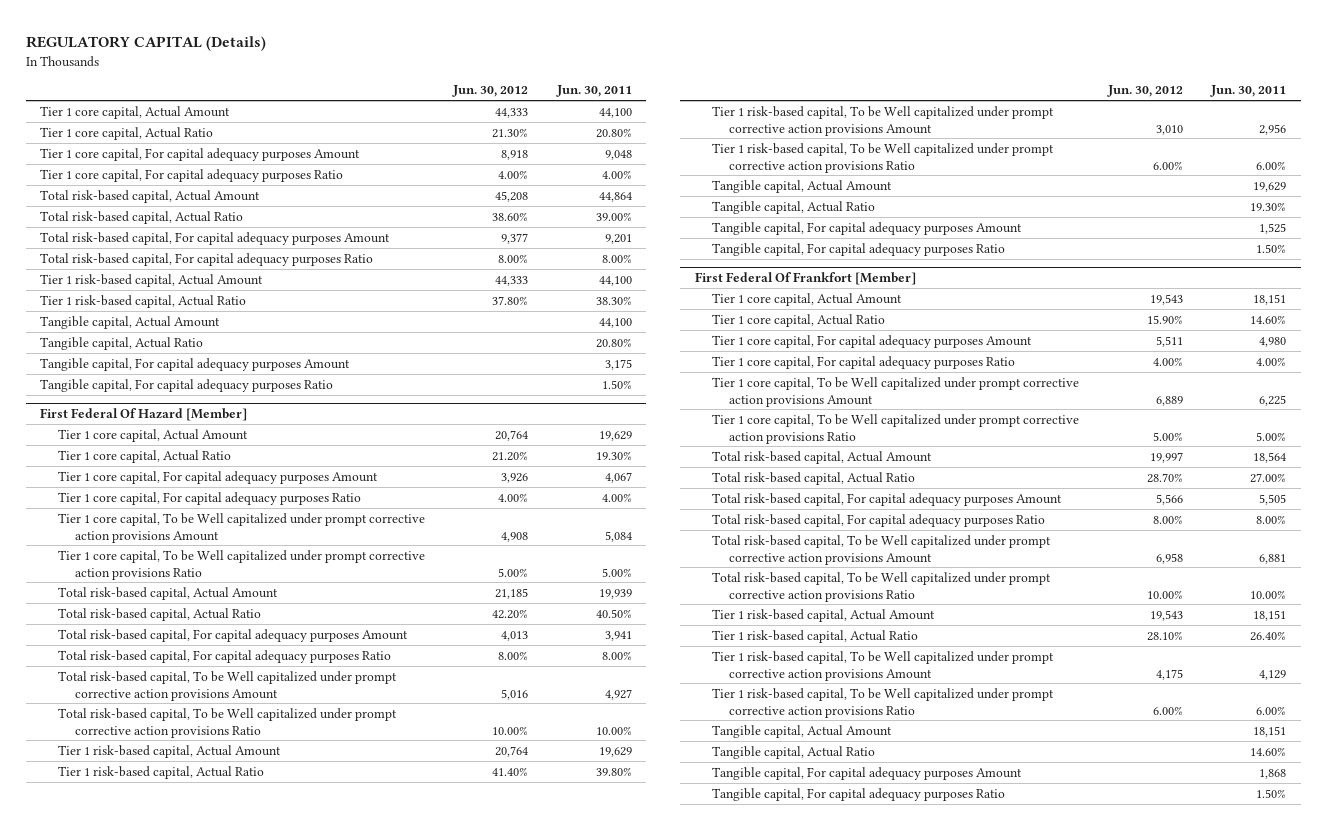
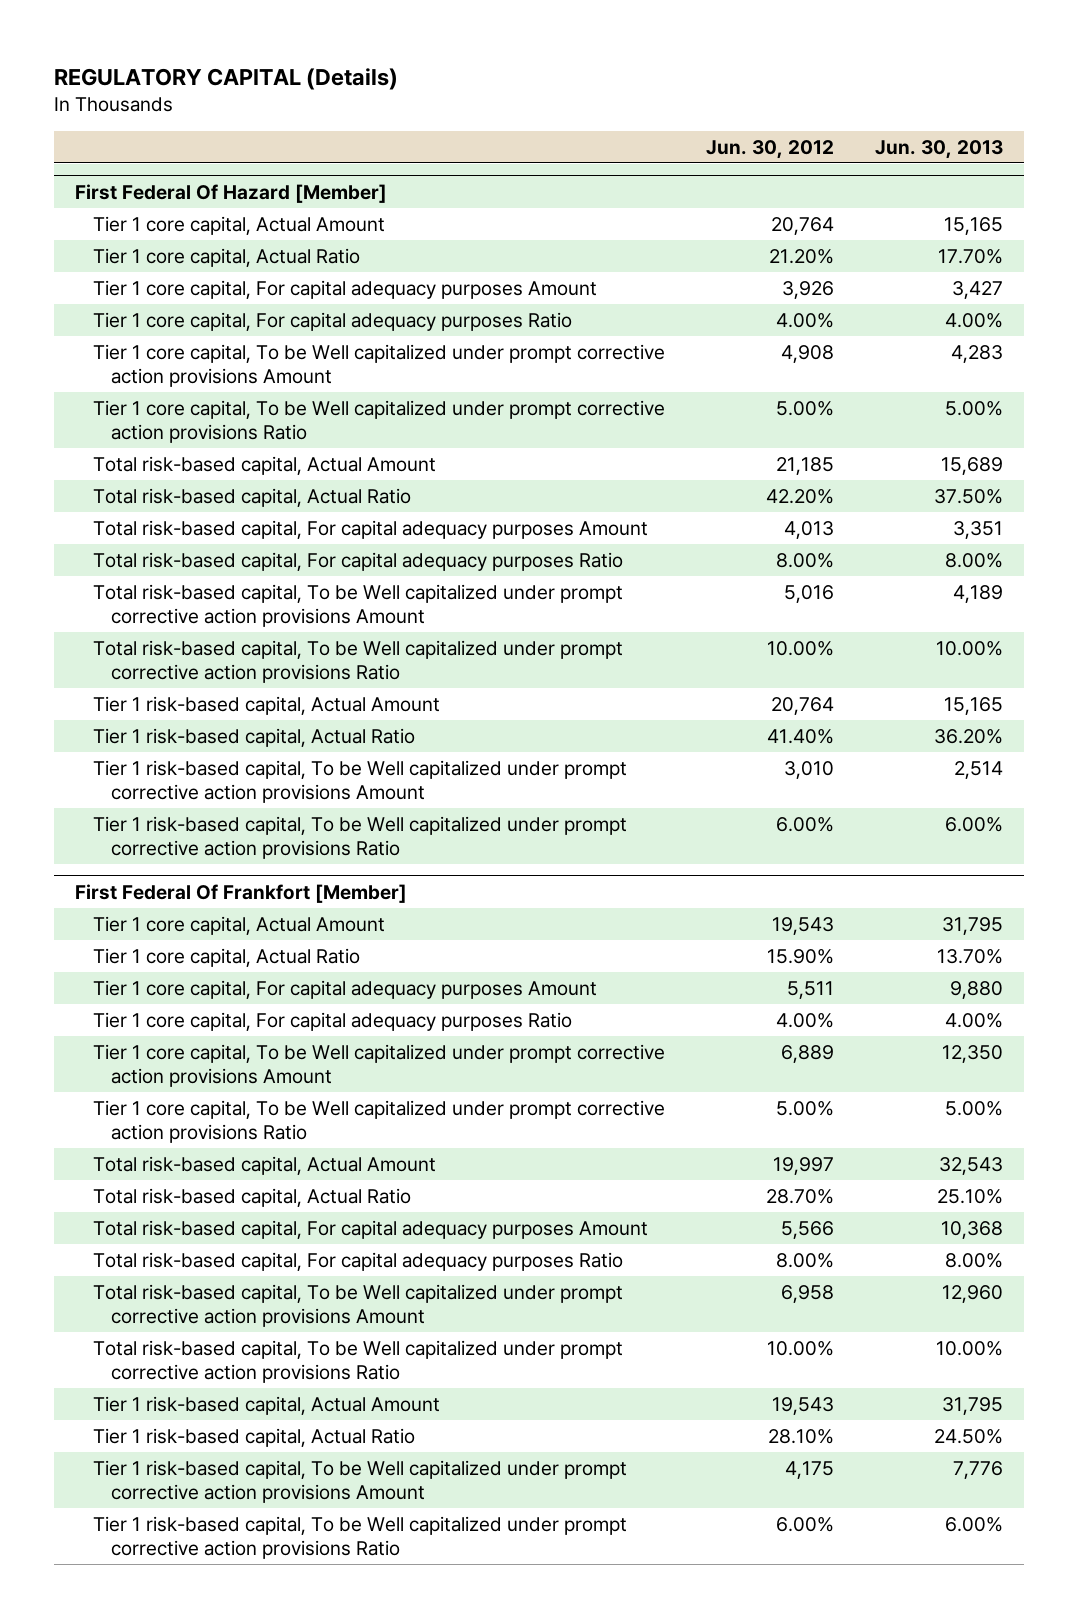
- | Jun. 30, 2012 | Jun. 30, 2011
+ | Jun. 30, 2012 | Jun. 30, 2013
- Tier 1 core capital, Actual Amount | 44,333 | 44,100
- Tier 1 core capital, Actual Ratio | 21.30% | 20.80%
- Tier 1 core capital, For capital adequacy purposes Amount | 8,918 | 9,048
- Tier 1 core capital, For capital adequacy purposes Ratio | 4.00% | 4.00%
- Total risk-based capital, Actual Amount | 45,208 | 44,864
- Total risk-based capital, Actual Ratio | 38.60% | 39.00%
- Total risk-based capital, For capital adequacy purposes Amount | 9,377 | 9,201
- Total risk-based capital, For capital adequacy purposes Ratio | 8.00% | 8.00%
- Tier 1 risk-based capital, Actual Amount | 44,333 | 44,100
- Tier 1 risk-based capital, Actual Ratio | 37.80% | 38.30%
- Tangible capital, Actual Amount | | 44,100
- Tangible capital, Actual Ratio | | 20.80%
- Tangible capital, For capital adequacy purposes Amount | | 3,175
- Tangible capital, For capital adequacy purposes Ratio | | 1.50%
@ First Federal Of Hazard [Member]
- Tangible capital, Actual Amount | | 19,629
- Tangible capital, Actual Ratio | | 19.30%
- Tangible capital, For capital adequacy purposes Amount | | 1,525
- Tangible capital, For capital adequacy purposes Ratio | | 1.50%
@ First Federal Of Frankfort [Member]
- Tangible capital, Actual Amount | | 18,151
- Tangible capital, Actual Ratio | | 14.60%
- Tangible capital, For capital adequacy purposes Amount | | 1,868
- Tangible capital, For capital adequacy purposes Ratio | | 1.50%

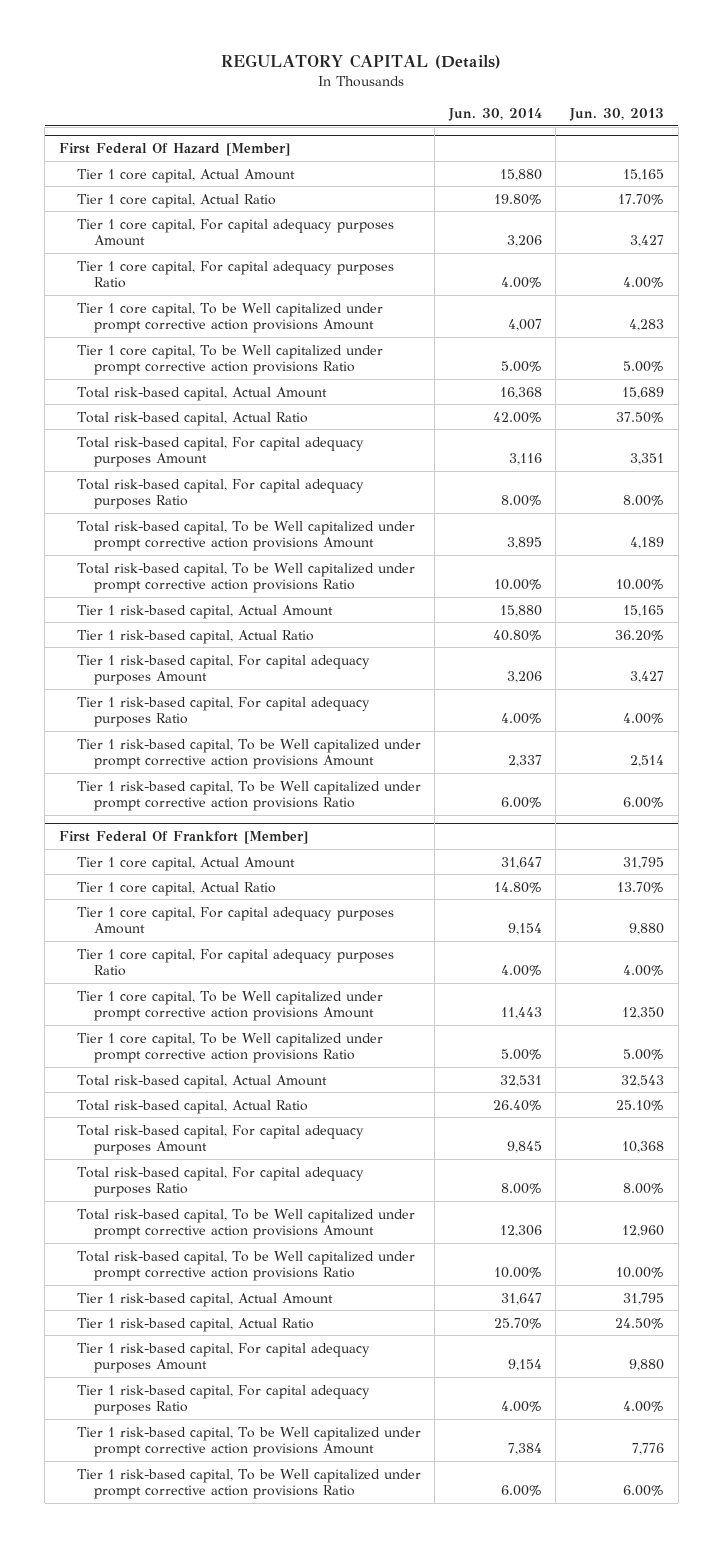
- | Jun. 30, 2012 | Jun. 30, 2013
+ | Jun. 30, 2014 | Jun. 30, 2013
@ First Federal Of Hazard [Member]
+ Tier 1 risk-based capital, For capital adequacy purposes Amount | 3,206 | 3,427
+ Tier 1 risk-based capital, For capital adequacy purposes Ratio | 4.00% | 4.00%
@ First Federal Of Frankfort [Member]
+ Tier 1 risk-based capital, For capital adequacy purposes Amount | 9,154 | 9,880
+ Tier 1 risk-based capital, For capital adequacy purposes Ratio | 4.00% | 4.00%

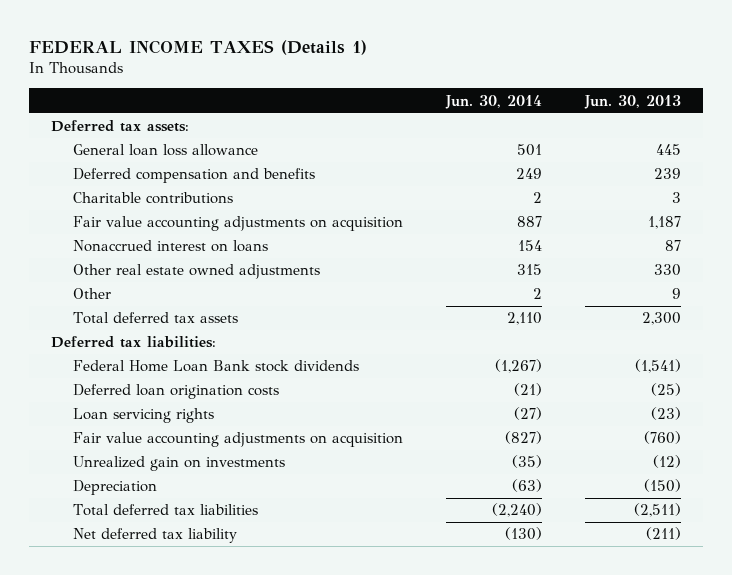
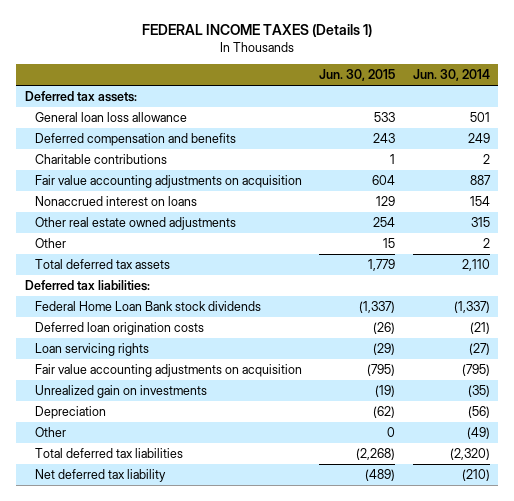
- | Jun. 30, 2014 | Jun. 30, 2013
+ | Jun. 30, 2015 | Jun. 30, 2014
- Federal Home Loan Bank stock dividends | (1,267) | (1,541)
+ Federal Home Loan Bank stock dividends | (1,337) | (1,337)
- Fair value accounting adjustments on acquisition | (827) | (760)
+ Fair value accounting adjustments on acquisition | (795) | (795)
- Depreciation | (63) | (150)
- Total deferred tax liabilities | (2,240) | (2,511)
- Net deferred tax liability | (130) | (211)
+ Depreciation | (62) | (56)
+ Other | 0 | (49)
+ Total deferred tax liabilities | (2,268) | (2,320)
+ Net deferred tax liability | (489) | (210)

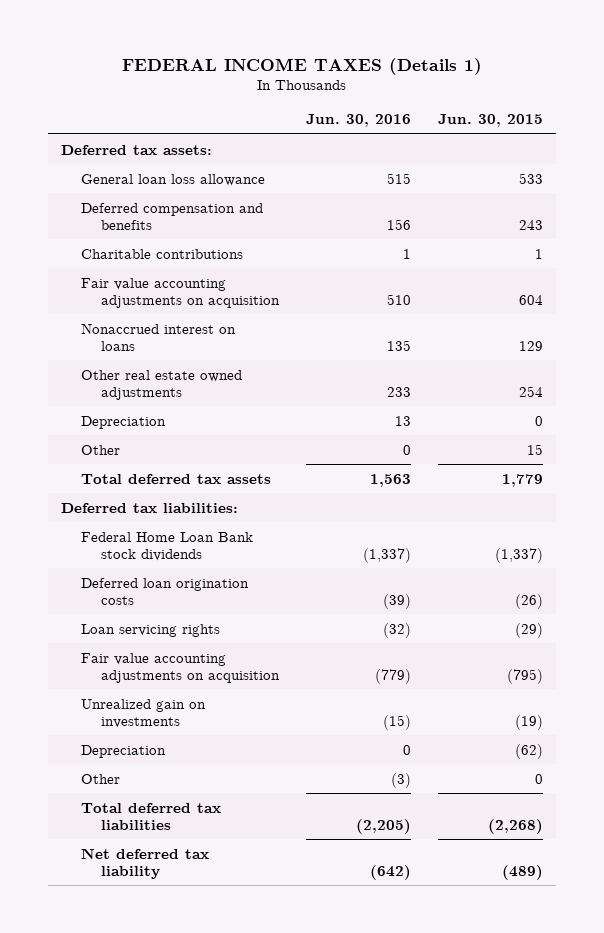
- | Jun. 30, 2015 | Jun. 30, 2014
+ | Jun. 30, 2016 | Jun. 30, 2015
+ Depreciation | 13 | 0

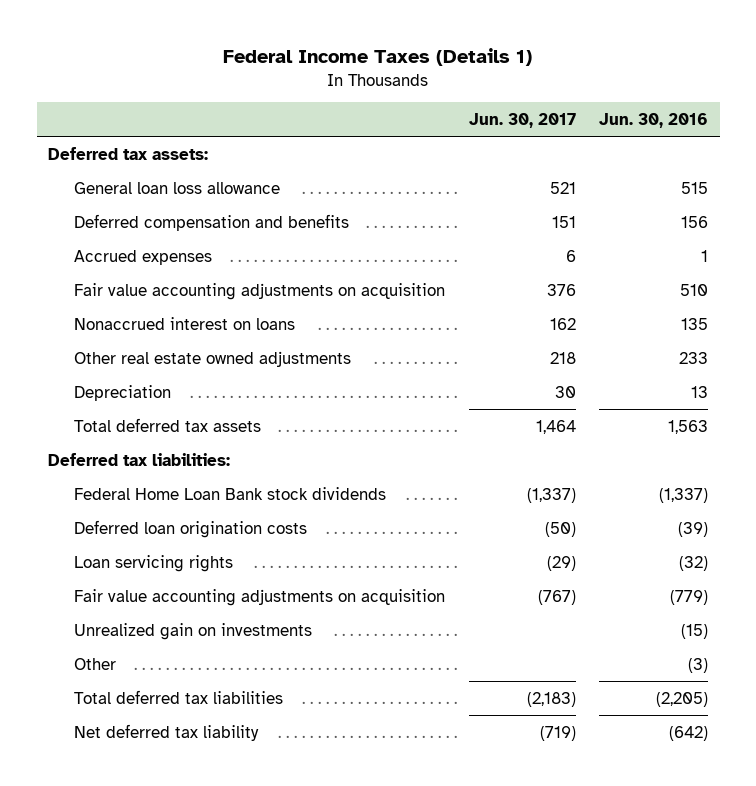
- FEDERAL INCOME TAXES (Details 1)
+ Federal Income Taxes (Details 1)
- | Jun. 30, 2016 | Jun. 30, 2015
+ | Jun. 30, 2017 | Jun. 30, 2016
- Charitable contributions | 1 | 1
+ Accrued expenses | 6 | 1
- Other | 0 | 15
- Depreciation | 0 | (62)

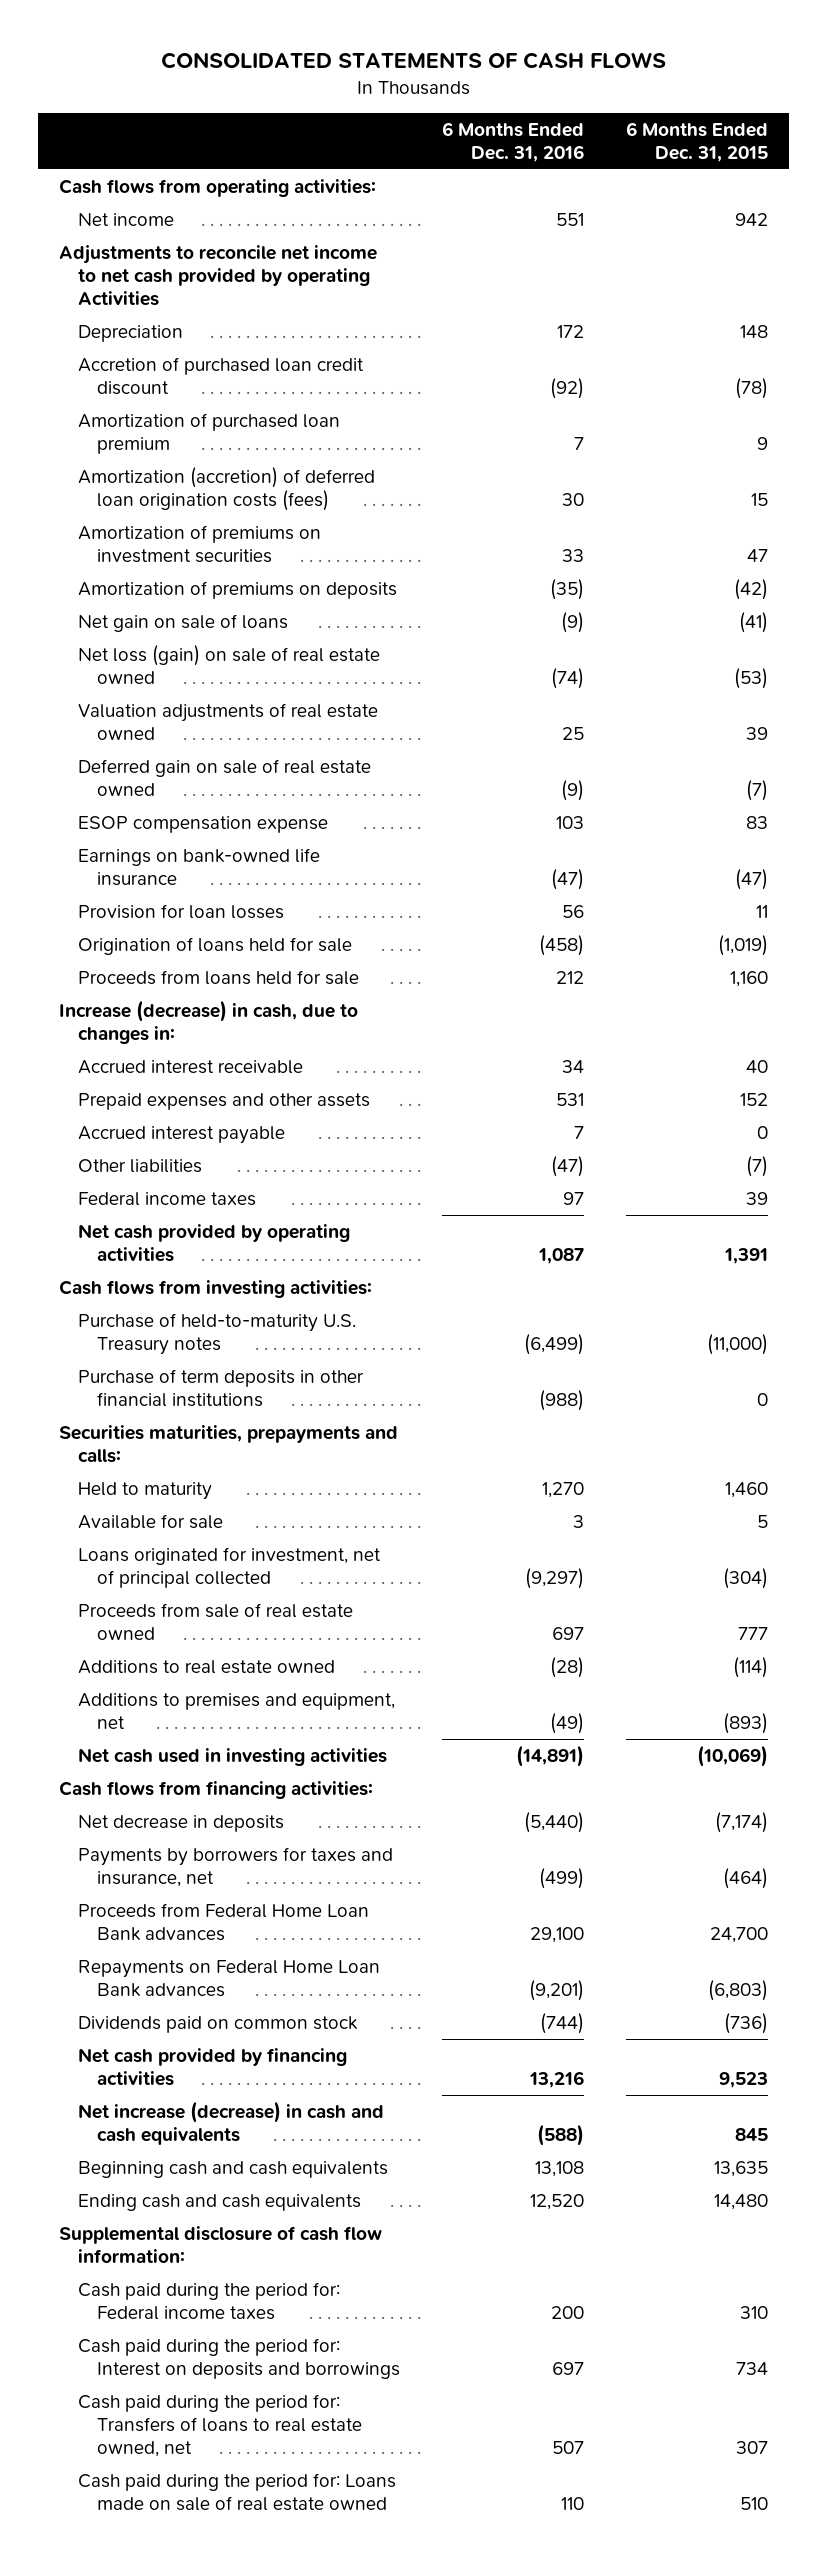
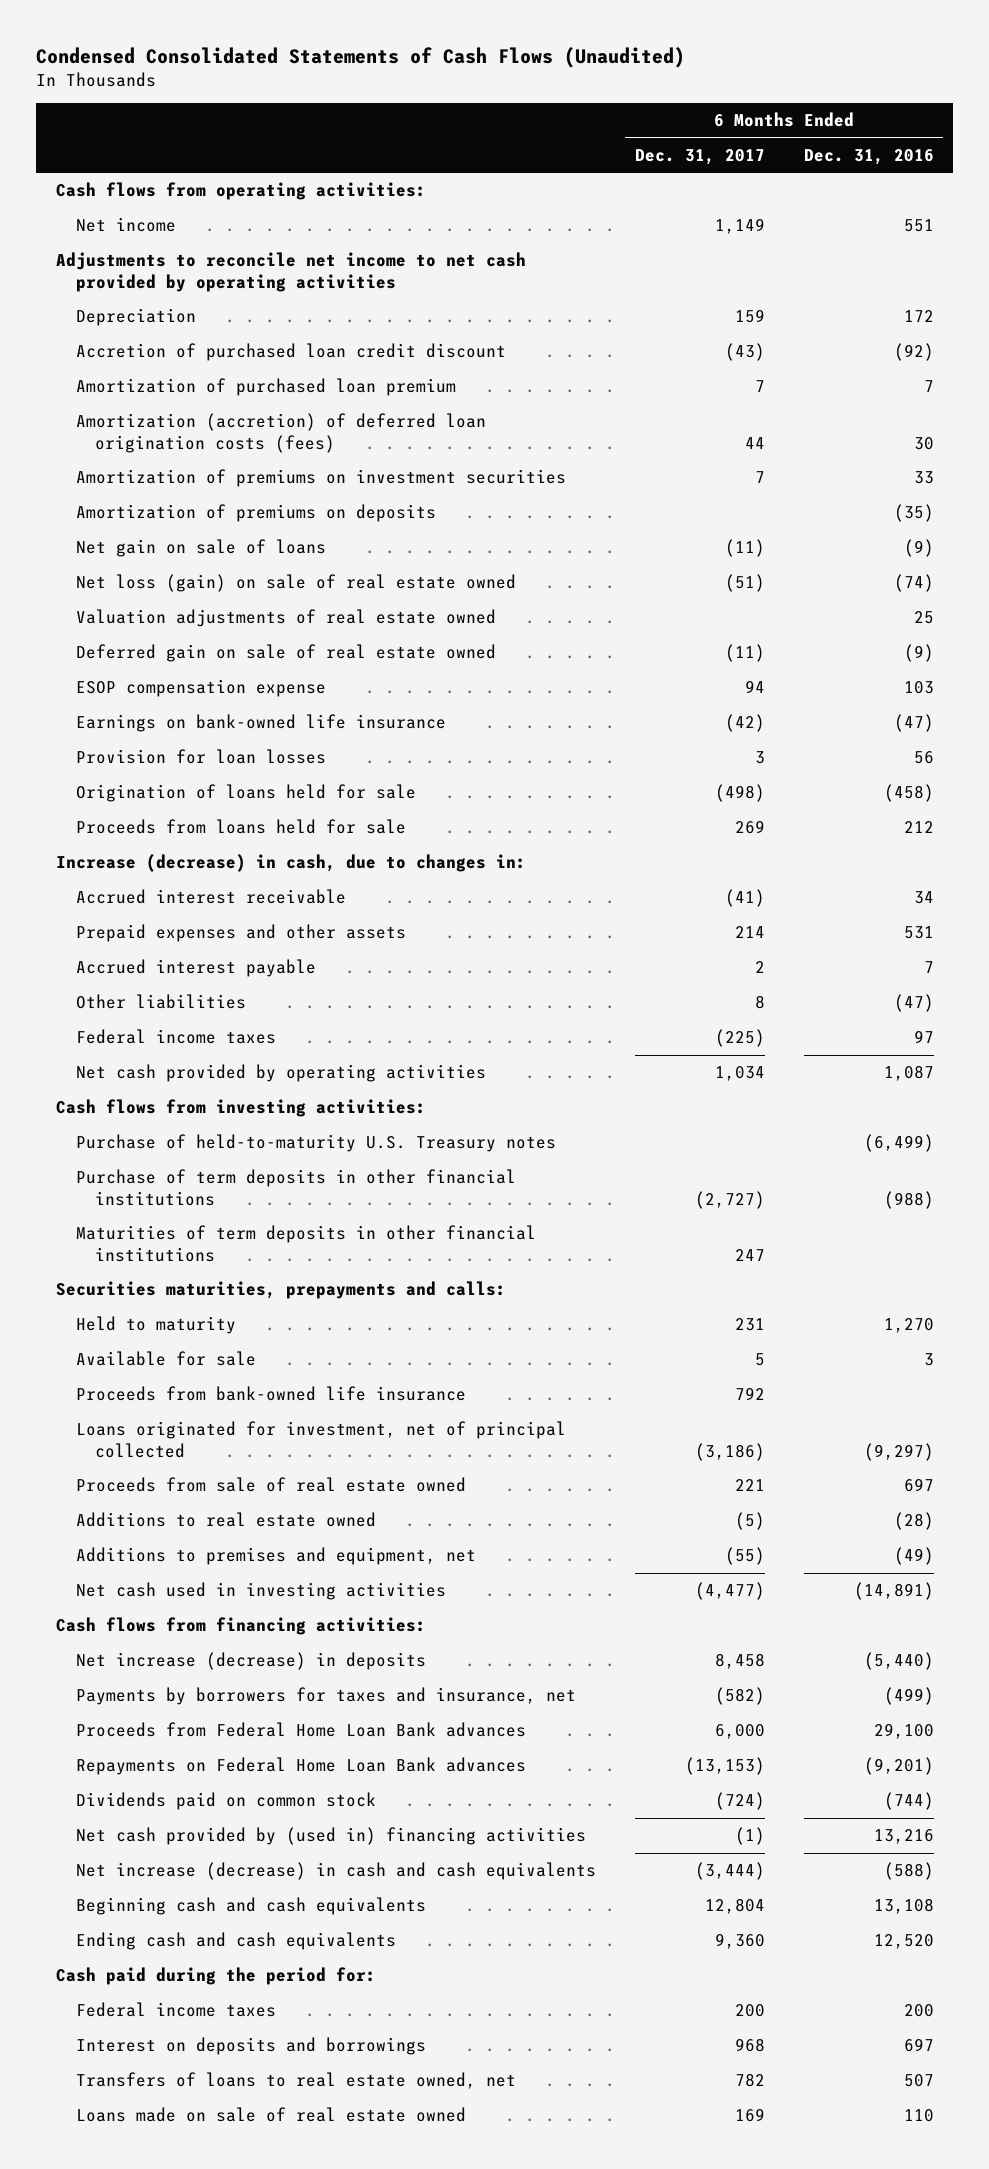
- CONSOLIDATED STATEMENTS OF CASH FLOWS
+ Condensed Consolidated Statements of Cash Flows (Unaudited)
- | 6 Months Ended Dec. 31, 2016 | 6 Months Ended Dec. 31, 2015
+ | 6 Months Ended Dec. 31, 2017 | 6 Months Ended Dec. 31, 2016
- Adjustments to reconcile net income to net cash provided by operating Activities
+ Adjustments to reconcile net income to net cash provided by operating activities
+ Maturities of term deposits in other financial institutions | 247 |
+ Proceeds from bank-owned life insurance | 792 |
- Net decrease in deposits | (5,440) | (7,174)
+ Net increase (decrease) in deposits | 8,458 | (5,440)
- Net cash provided by financing activities | 13,216 | 9,523
+ Net cash provided by (used in) financing activities | (1) | 13,216
- Supplemental disclosure of cash flow information:
- Cash paid during the period for: Federal income taxes | 200 | 310
- Cash paid during the period for: Interest on deposits and borrowings | 697 | 734
- Cash paid during the period for: Transfers of loans to real estate owned, net | 507 | 307
- Cash paid during the period for: Loans made on sale of real estate owned | 110 | 510
+ Cash paid during the period for:
+ Federal income taxes | 200 | 200
+ Interest on deposits and borrowings | 968 | 697
+ Transfers of loans to real estate owned, net | 782 | 507
+ Loans made on sale of real estate owned | 169 | 110

